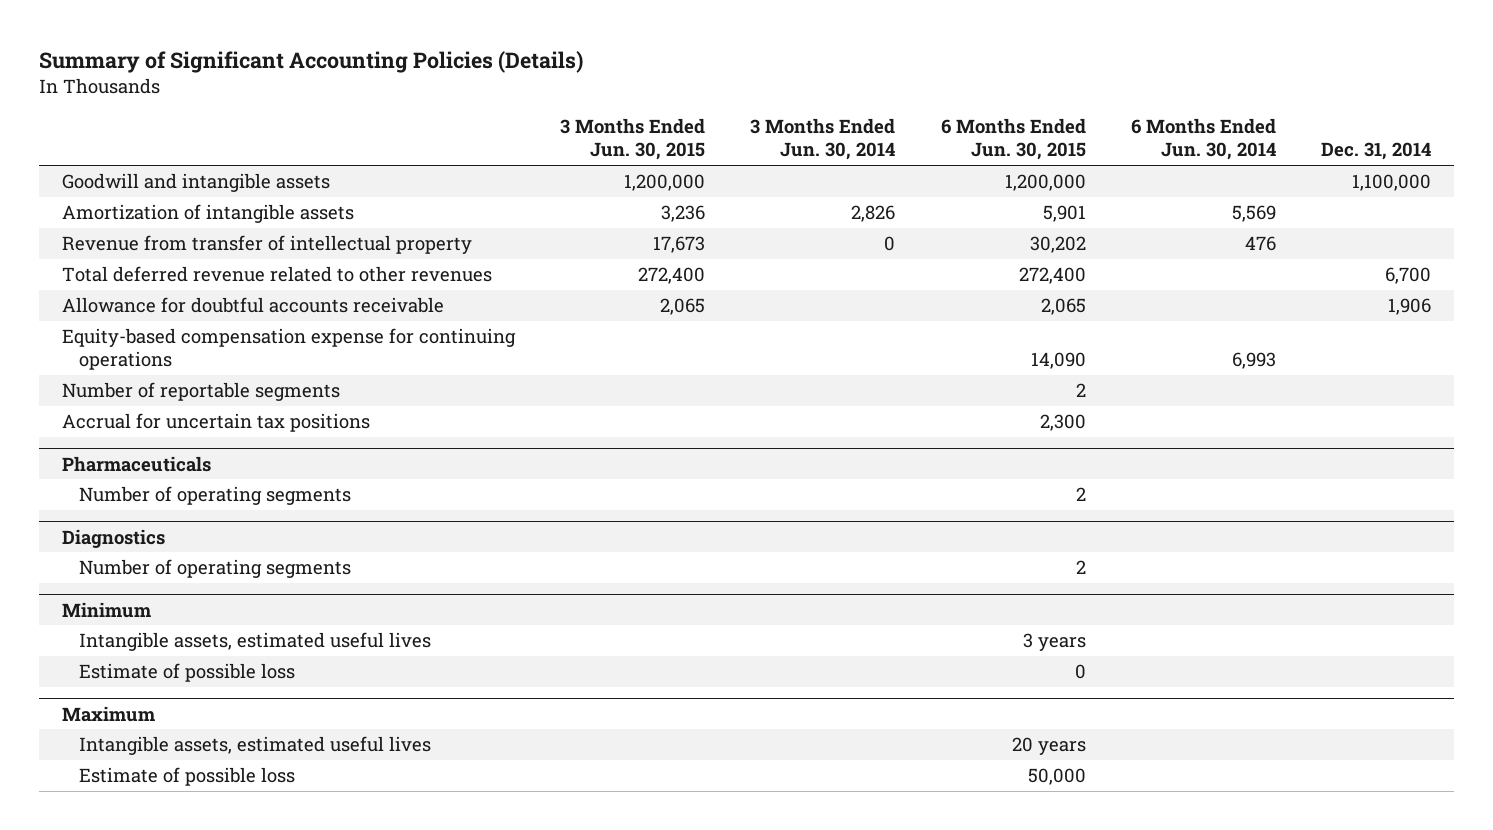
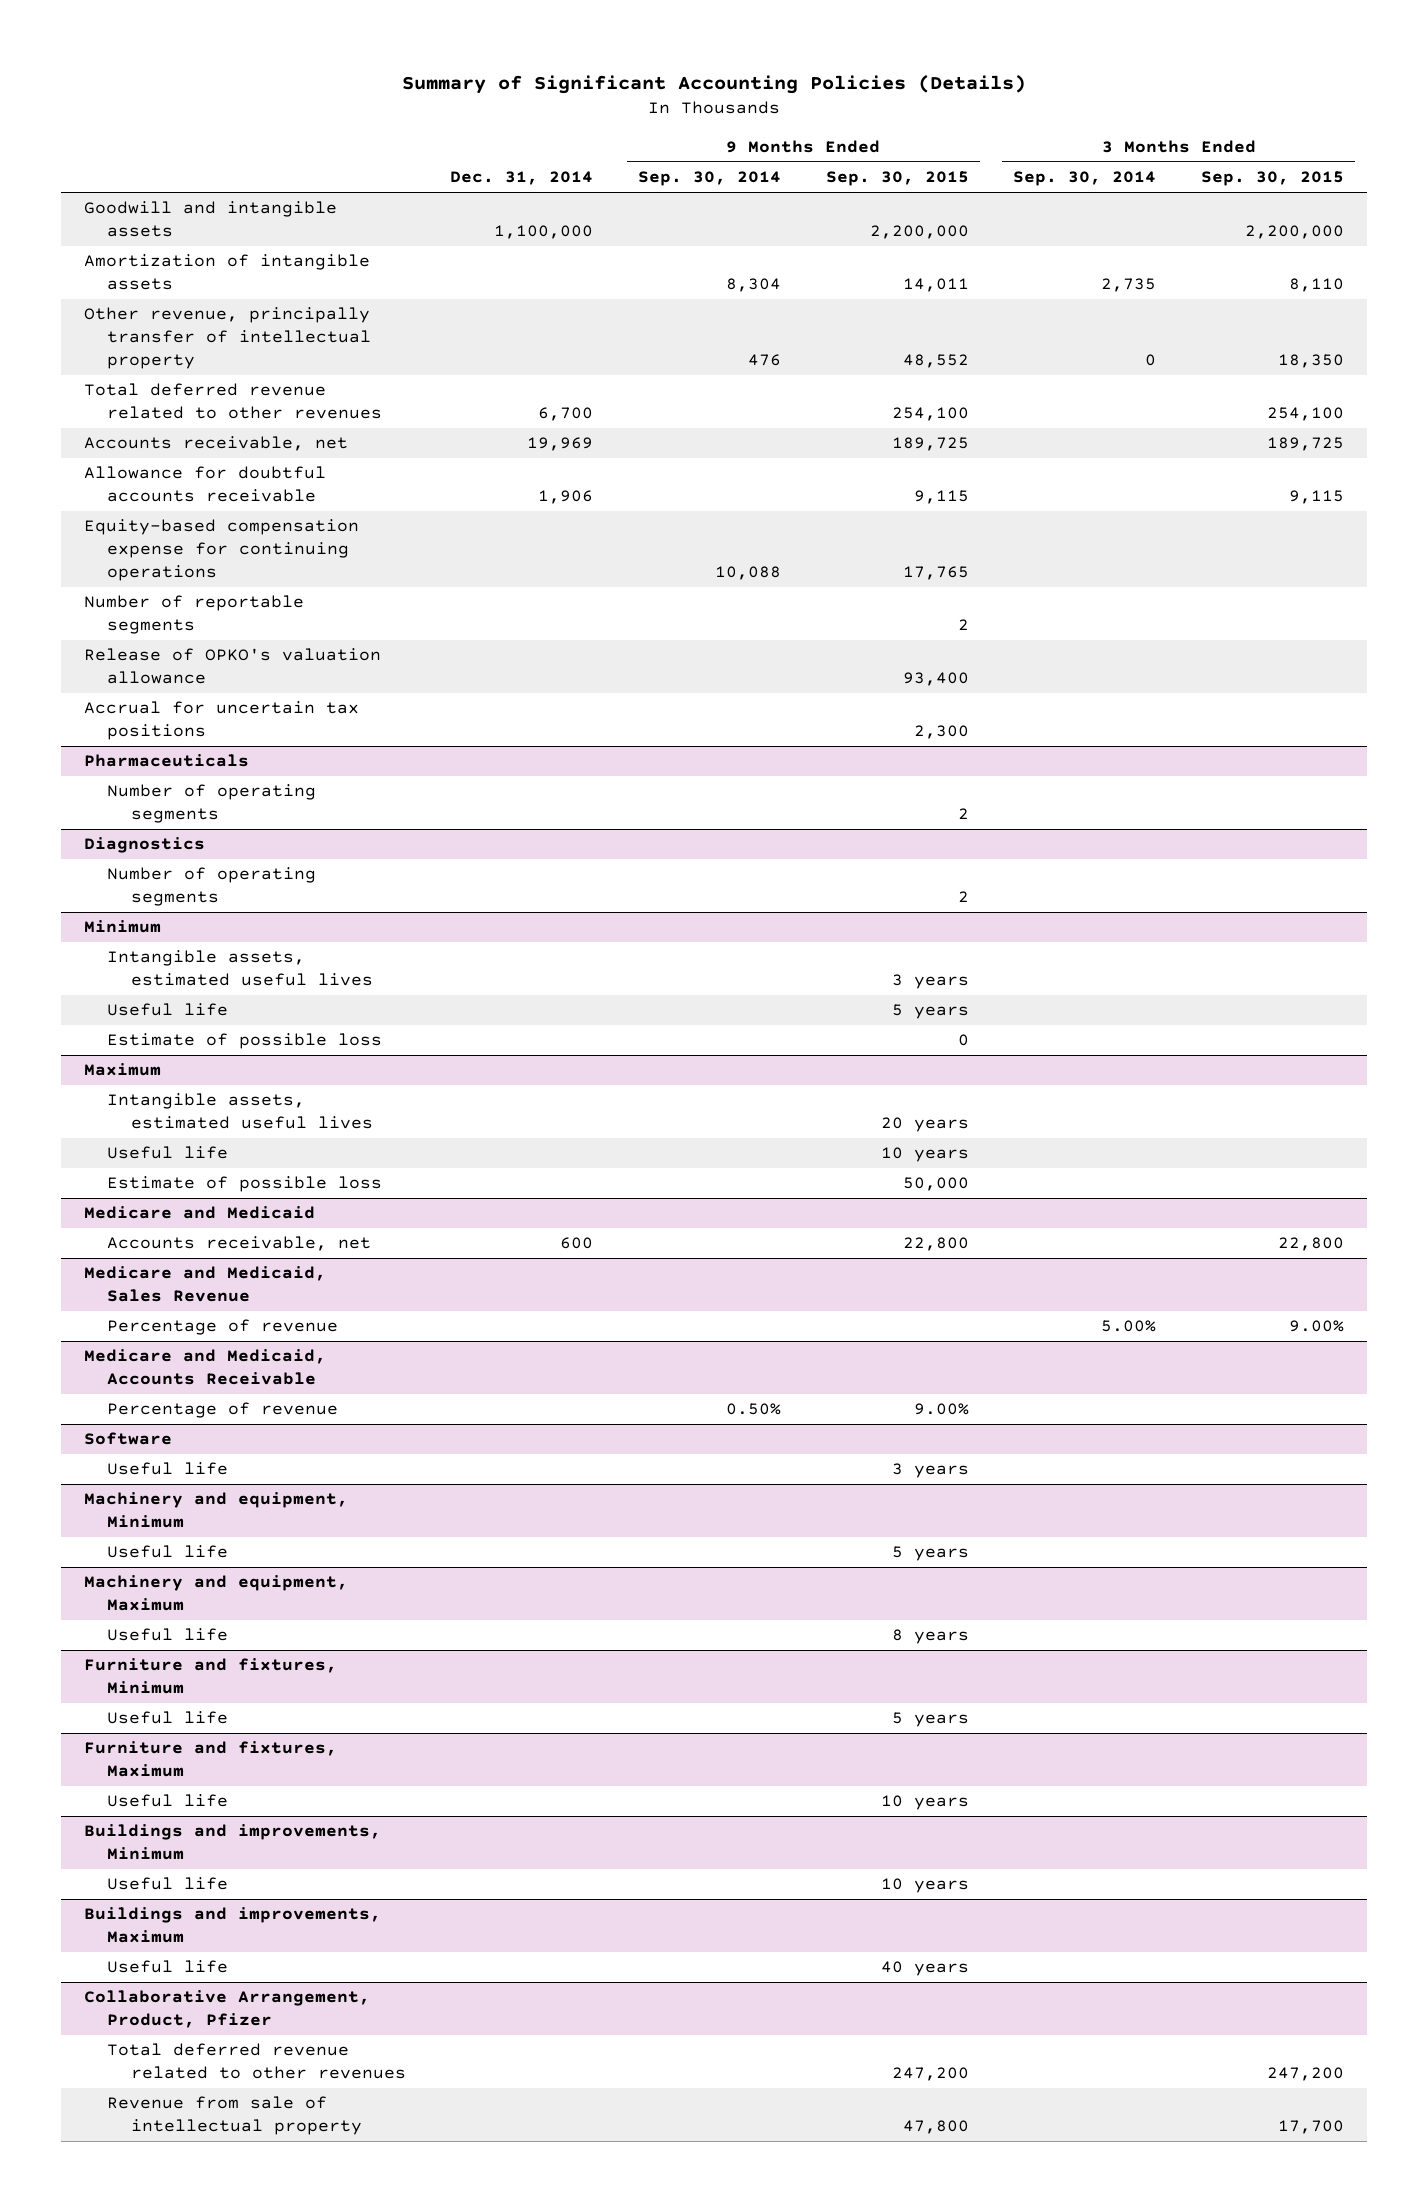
- | 3 Months Ended Jun. 30, 2015 | 3 Months Ended Jun. 30, 2014 | 6 Months Ended Jun. 30, 2015 | 6 Months Ended Jun. 30, 2014 | Dec. 31, 2014
+ | Dec. 31, 2014 | 9 Months Ended Sep. 30, 2014 | 9 Months Ended Sep. 30, 2015 | 3 Months Ended Sep. 30, 2014 | 3 Months Ended Sep. 30, 2015
- Revenue from transfer of intellectual property | 17,673 | 0 | 30,202 | 476 |
+ Other revenue, principally transfer of intellectual property | | 476 | 48,552 | 0 | 18,350
+ Accounts receivable, net | 19,969 | | 189,725 | | 189,725
+ Release of OPKO's valuation allowance | | | 93,400 | |
@ Minimum
+ Useful life | | | 5 years | |
@ Maximum
+ Useful life | | | 10 years | |
+ Medicare and Medicaid
+ Accounts receivable, net | 600 | | 22,800 | | 22,800
+ Medicare and Medicaid, Sales Revenue
+ Percentage of revenue | | | | 5.00% | 9.00%
+ Medicare and Medicaid, Accounts Receivable
+ Percentage of revenue | | 0.50% | 9.00% | |
+ Software
+ Useful life | | | 3 years | |
+ Machinery and equipment, Minimum
+ Useful life | | | 5 years | |
+ Machinery and equipment, Maximum
+ Useful life | | | 8 years | |
+ Furniture and fixtures, Minimum
+ Useful life | | | 5 years | |
+ Furniture and fixtures, Maximum
+ Useful life | | | 10 years | |
+ Buildings and improvements, Minimum
+ Useful life | | | 10 years | |
+ Buildings and improvements, Maximum
+ Useful life | | | 40 years | |
+ Collaborative Arrangement, Product, Pfizer
+ Total deferred revenue related to other revenues | | | 247,200 | | 247,200
+ Revenue from sale of intellectual property | | | 47,800 | | 17,700

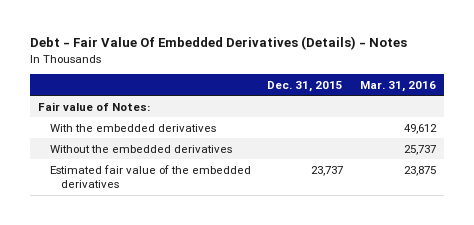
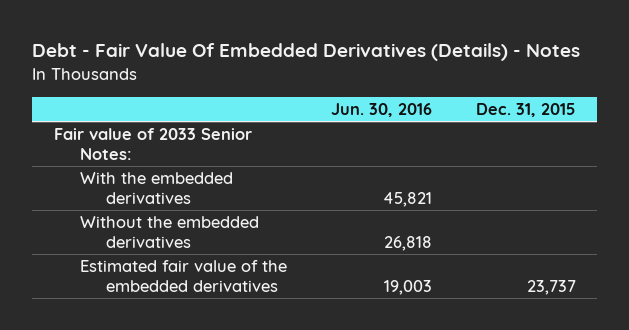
- | Dec. 31, 2015 | Mar. 31, 2016
+ | Jun. 30, 2016 | Dec. 31, 2015
- Fair value of Notes:
+ Fair value of 2033 Senior Notes:

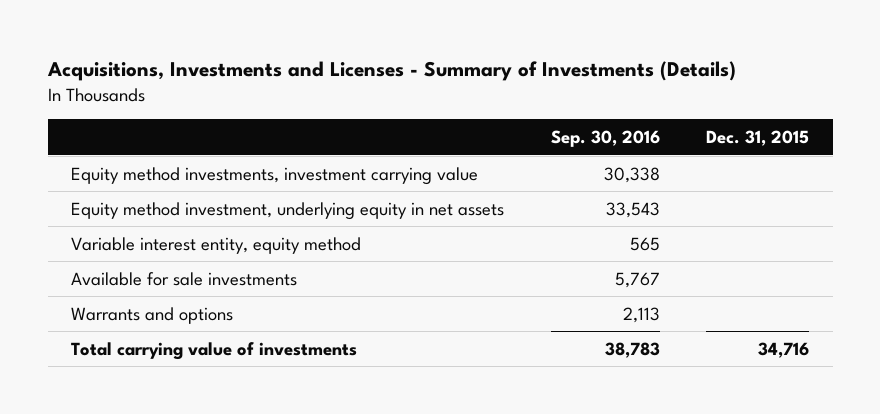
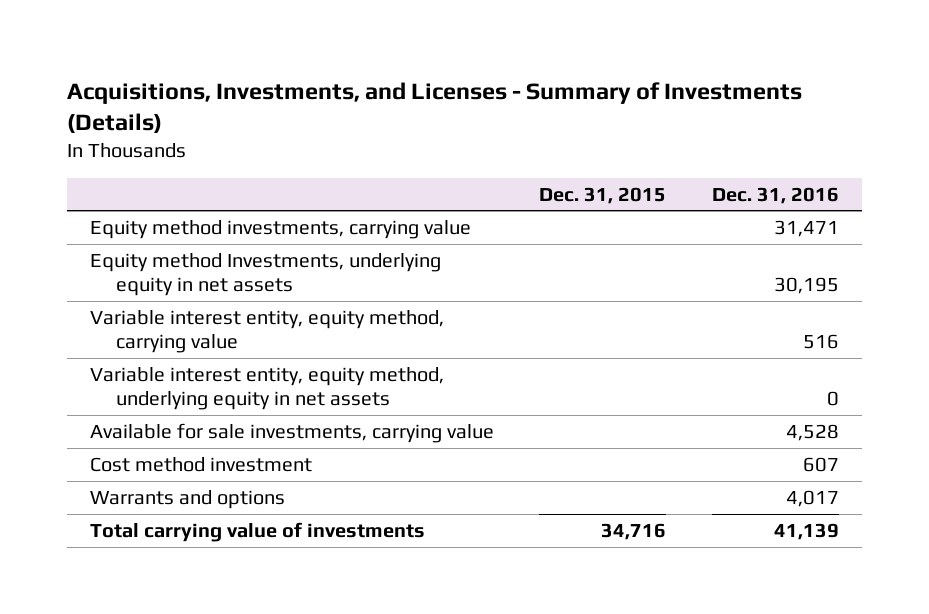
- Acquisitions, Investments and Licenses - Summary of Investments (Details)
+ Acquisitions, Investments, and Licenses - Summary of Investments (Details)
- | Sep. 30, 2016 | Dec. 31, 2015
+ | Dec. 31, 2015 | Dec. 31, 2016
- Equity method investments, investment carrying value | 30,338 |
- Equity method investment, underlying equity in net assets | 33,543 |
- Variable interest entity, equity method | 565 |
- Available for sale investments | 5,767 |
+ Equity method investments, carrying value | | 31,471
+ Equity method Investments, underlying equity in net assets | | 30,195
+ Variable interest entity, equity method, carrying value | | 516
+ Variable interest entity, equity method, underlying equity in net assets | | 0
+ Available for sale investments, carrying value | | 4,528
+ Cost method investment | | 607

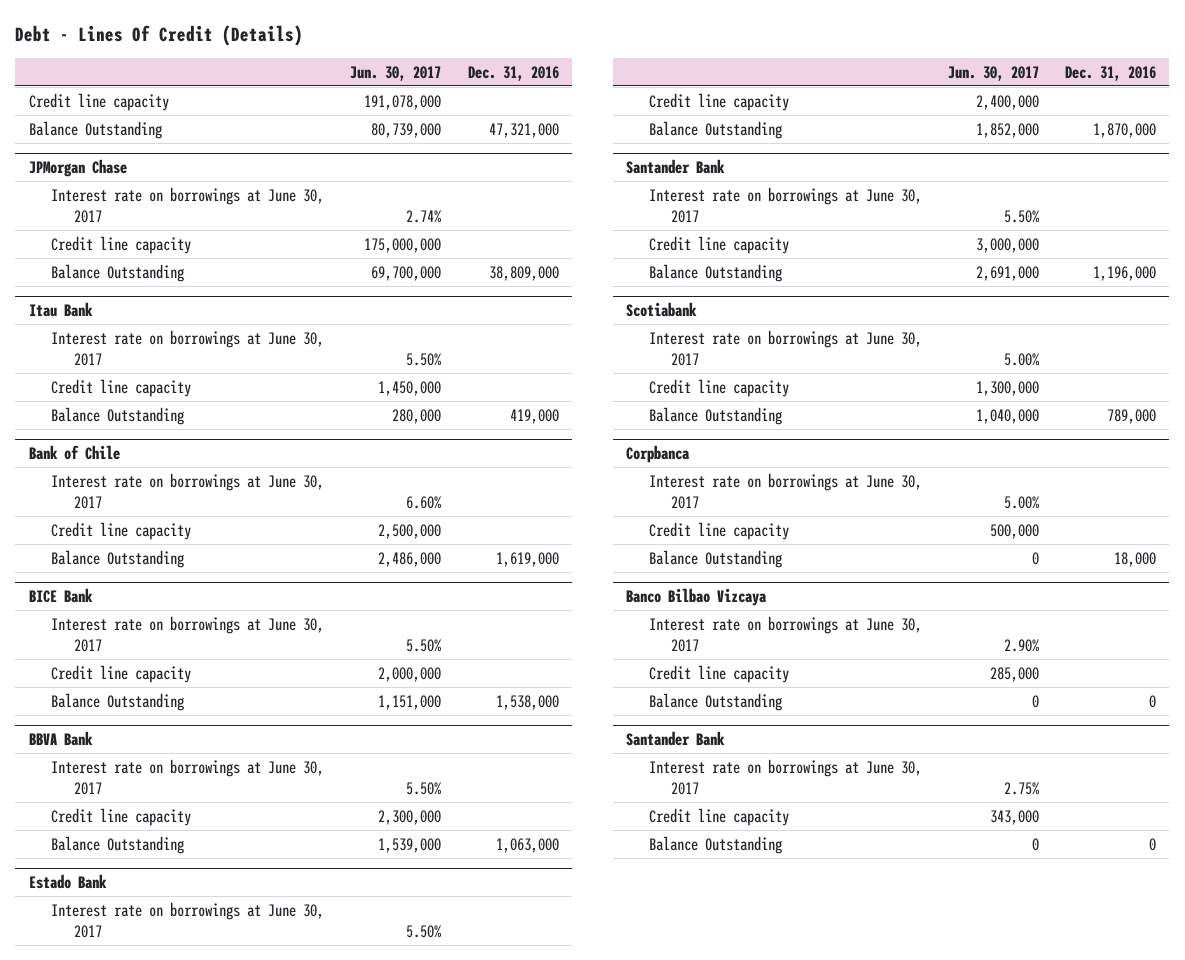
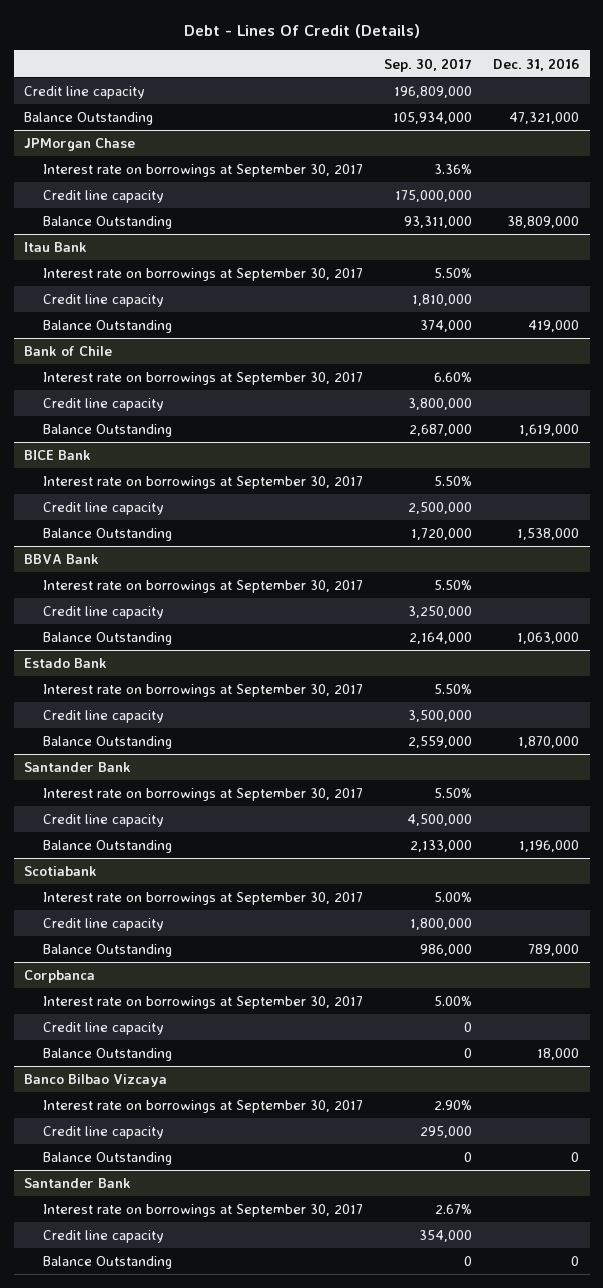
- | Jun. 30, 2017 | Dec. 31, 2016
+ | Sep. 30, 2017 | Dec. 31, 2016
@ JPMorgan Chase
- Interest rate on borrowings at June 30, 2017 | 2.74% |
+ Interest rate on borrowings at September 30, 2017 | 3.36% |
@ Itau Bank
- Interest rate on borrowings at June 30, 2017 | 5.50% |
+ Interest rate on borrowings at September 30, 2017 | 5.50% |
@ Bank of Chile
- Interest rate on borrowings at June 30, 2017 | 6.60% |
+ Interest rate on borrowings at September 30, 2017 | 6.60% |
@ BICE Bank
- Interest rate on borrowings at June 30, 2017 | 5.50% |
+ Interest rate on borrowings at September 30, 2017 | 5.50% |
@ BBVA Bank
- Interest rate on borrowings at June 30, 2017 | 5.50% |
+ Interest rate on borrowings at September 30, 2017 | 5.50% |
@ Estado Bank
- Interest rate on borrowings at June 30, 2017 | 5.50% |
+ Interest rate on borrowings at September 30, 2017 | 5.50% |
@ Santander Bank
- Interest rate on borrowings at June 30, 2017 | 5.50% |
+ Interest rate on borrowings at September 30, 2017 | 5.50% |
@ Scotiabank
- Interest rate on borrowings at June 30, 2017 | 5.00% |
+ Interest rate on borrowings at September 30, 2017 | 5.00% |
@ Corpbanca
- Interest rate on borrowings at June 30, 2017 | 5.00% |
+ Interest rate on borrowings at September 30, 2017 | 5.00% |
@ Banco Bilbao Vizcaya
- Interest rate on borrowings at June 30, 2017 | 2.90% |
+ Interest rate on borrowings at September 30, 2017 | 2.90% |
@ Santander Bank
- Interest rate on borrowings at June 30, 2017 | 2.75% |
+ Interest rate on borrowings at September 30, 2017 | 2.67% |

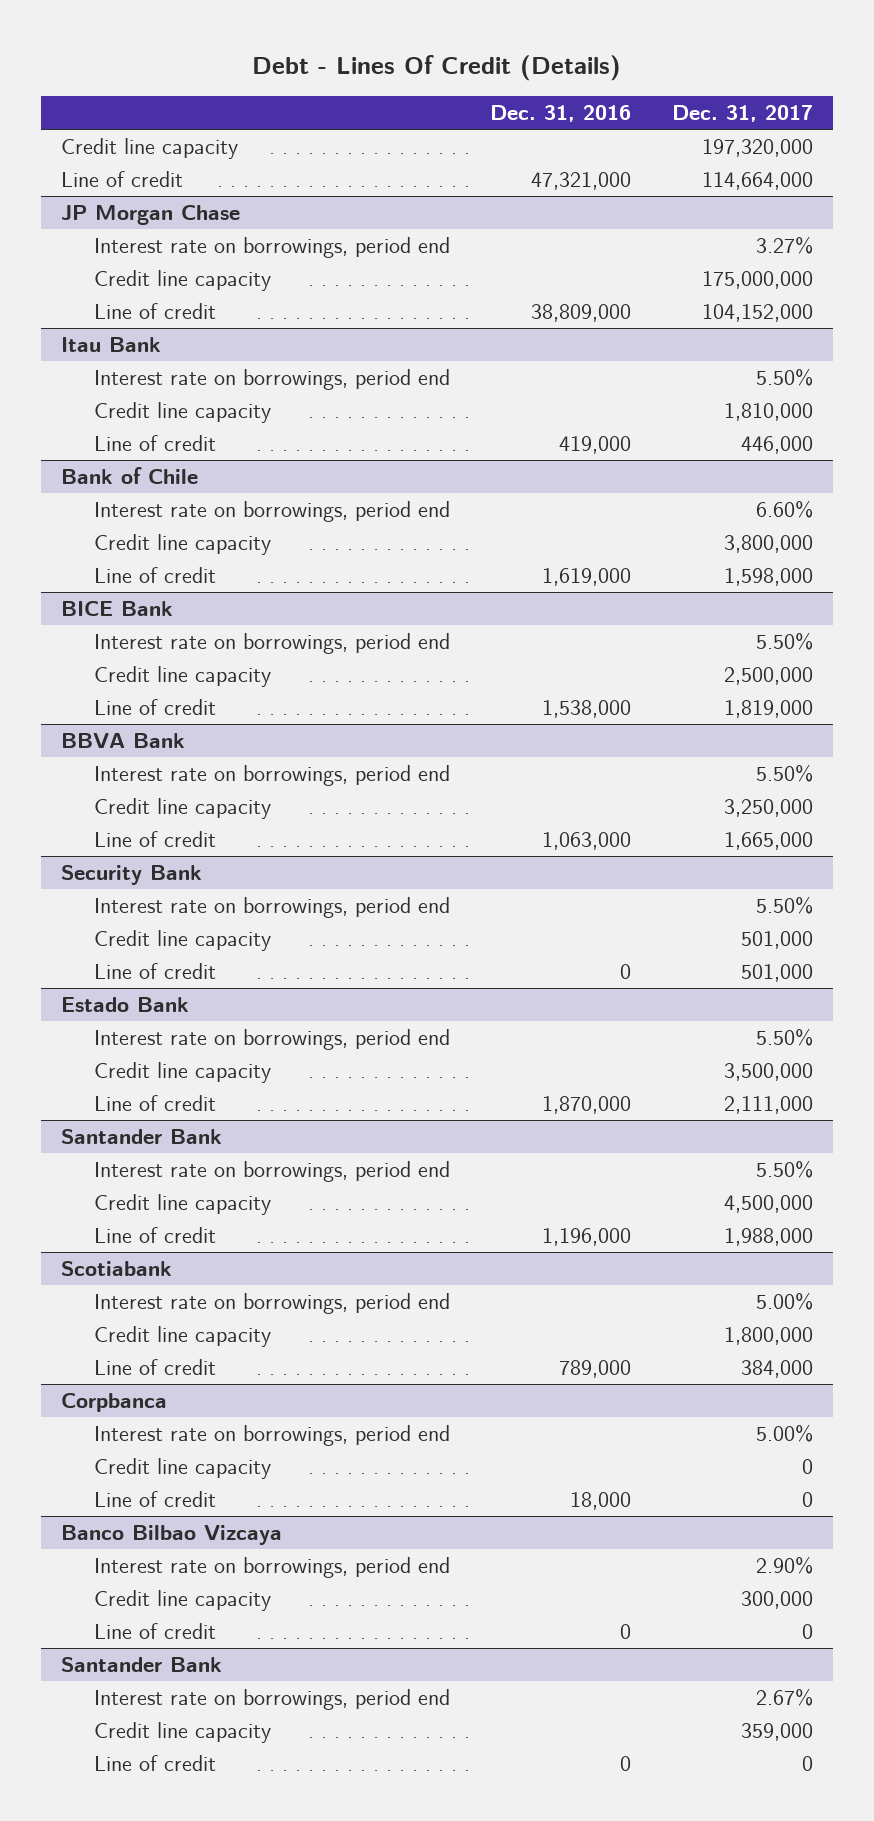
- | Sep. 30, 2017 | Dec. 31, 2016
+ | Dec. 31, 2016 | Dec. 31, 2017
- Balance Outstanding | 105,934,000 | 47,321,000
- JPMorgan Chase
- Interest rate on borrowings at September 30, 2017 | 3.36% |
+ Line of credit | 47,321,000 | 114,664,000
+ JP Morgan Chase
+ Interest rate on borrowings, period end | | 3.27%
- Balance Outstanding | 93,311,000 | 38,809,000
+ Line of credit | 38,809,000 | 104,152,000
@ Itau Bank
- Interest rate on borrowings at September 30, 2017 | 5.50% |
+ Interest rate on borrowings, period end | | 5.50%
- Balance Outstanding | 374,000 | 419,000
+ Line of credit | 419,000 | 446,000
@ Bank of Chile
- Interest rate on borrowings at September 30, 2017 | 6.60% |
+ Interest rate on borrowings, period end | | 6.60%
- Balance Outstanding | 2,687,000 | 1,619,000
+ Line of credit | 1,619,000 | 1,598,000
@ BICE Bank
- Interest rate on borrowings at September 30, 2017 | 5.50% |
+ Interest rate on borrowings, period end | | 5.50%
- Balance Outstanding | 1,720,000 | 1,538,000
+ Line of credit | 1,538,000 | 1,819,000
@ BBVA Bank
- Interest rate on borrowings at September 30, 2017 | 5.50% |
+ Interest rate on borrowings, period end | | 5.50%
- Balance Outstanding | 2,164,000 | 1,063,000
+ Line of credit | 1,063,000 | 1,665,000
+ Security Bank
+ Interest rate on borrowings, period end | | 5.50%
+ Credit line capacity | | 501,000
+ Line of credit | 0 | 501,000
@ Estado Bank
- Interest rate on borrowings at September 30, 2017 | 5.50% |
+ Interest rate on borrowings, period end | | 5.50%
- Balance Outstanding | 2,559,000 | 1,870,000
+ Line of credit | 1,870,000 | 2,111,000
@ Santander Bank
- Interest rate on borrowings at September 30, 2017 | 5.50% |
+ Interest rate on borrowings, period end | | 5.50%
- Balance Outstanding | 2,133,000 | 1,196,000
+ Line of credit | 1,196,000 | 1,988,000
@ Scotiabank
- Interest rate on borrowings at September 30, 2017 | 5.00% |
+ Interest rate on borrowings, period end | | 5.00%
- Balance Outstanding | 986,000 | 789,000
+ Line of credit | 789,000 | 384,000
@ Corpbanca
- Interest rate on borrowings at September 30, 2017 | 5.00% |
+ Interest rate on borrowings, period end | | 5.00%
- Balance Outstanding | 0 | 18,000
+ Line of credit | 18,000 | 0
@ Banco Bilbao Vizcaya
- Interest rate on borrowings at September 30, 2017 | 2.90% |
+ Interest rate on borrowings, period end | | 2.90%
- Balance Outstanding | 0 | 0
+ Line of credit | 0 | 0
@ Santander Bank
- Interest rate on borrowings at September 30, 2017 | 2.67% |
+ Interest rate on borrowings, period end | | 2.67%
- Balance Outstanding | 0 | 0
+ Line of credit | 0 | 0

